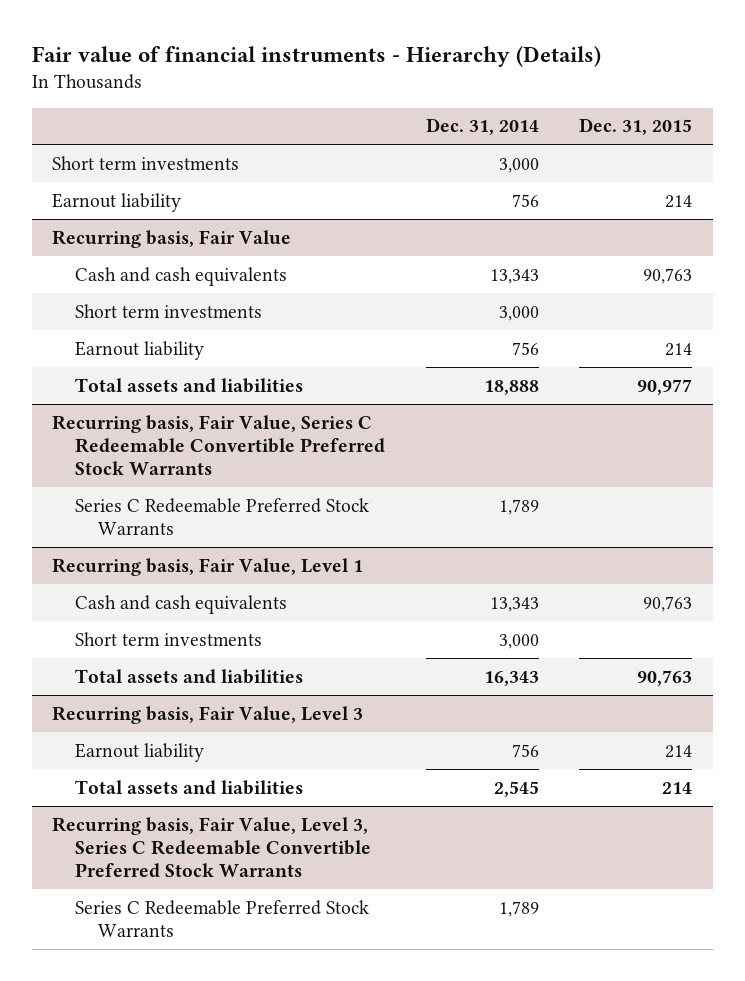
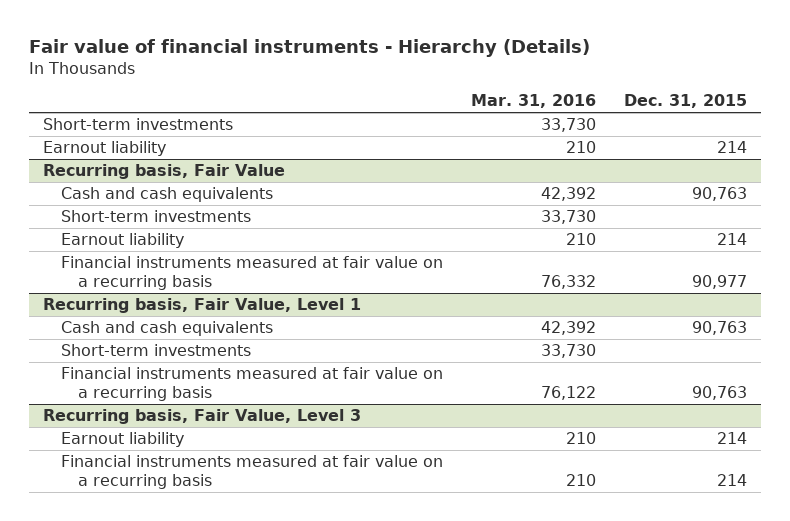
- | Dec. 31, 2014 | Dec. 31, 2015
+ | Mar. 31, 2016 | Dec. 31, 2015
- Short term investments | 3,000 |
+ Short-term investments | 33,730 |
@ Recurring basis, Fair Value
- Short term investments | 3,000 |
+ Short-term investments | 33,730 |
- Total assets and liabilities | 18,888 | 90,977
- Recurring basis, Fair Value, Series C Redeemable Convertible Preferred Stock Warrants
- Series C Redeemable Preferred Stock Warrants | 1,789 |
@ Recurring basis, Fair Value
+ Financial instruments measured at fair value on a recurring basis | 76,332 | 90,977
@ Recurring basis, Fair Value, Level 1
- Short term investments | 3,000 |
- Total assets and liabilities | 16,343 | 90,763
+ Short-term investments | 33,730 |
+ Financial instruments measured at fair value on a recurring basis | 76,122 | 90,763
@ Recurring basis, Fair Value, Level 3
- Total assets and liabilities | 2,545 | 214
- Recurring basis, Fair Value, Level 3, Series C Redeemable Convertible Preferred Stock Warrants
- Series C Redeemable Preferred Stock Warrants | 1,789 |
@ Recurring basis, Fair Value, Level 3
+ Financial instruments measured at fair value on a recurring basis | 210 | 214

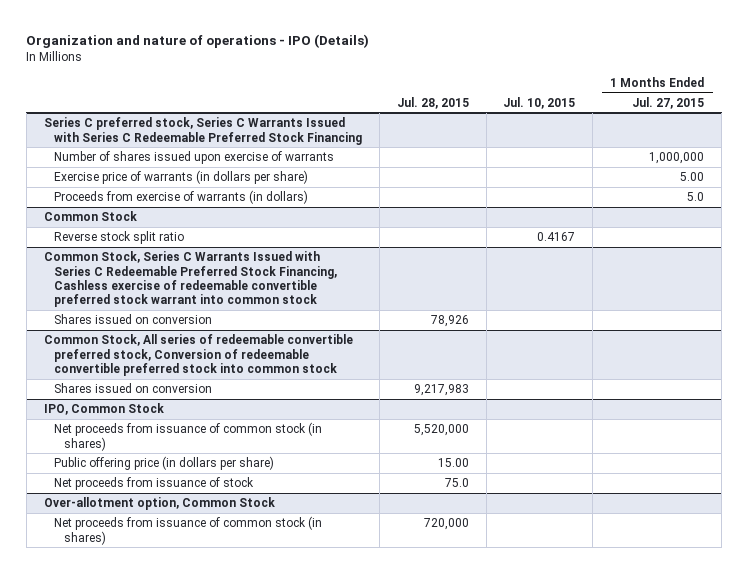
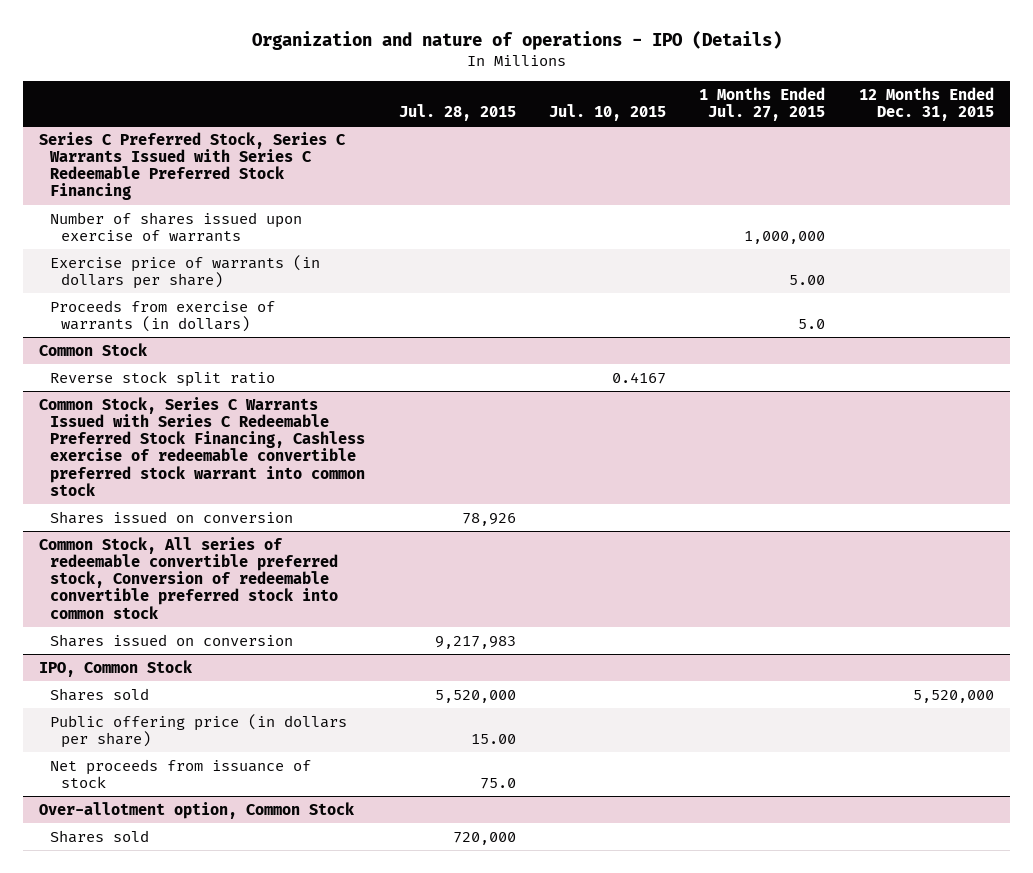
- | Jul. 28, 2015 | Jul. 10, 2015 | 1 Months Ended Jul. 27, 2015
+ | Jul. 28, 2015 | Jul. 10, 2015 | 1 Months Ended Jul. 27, 2015 | 12 Months Ended Dec. 31, 2015
- Series C preferred stock, Series C Warrants Issued with Series C Redeemable Preferred Stock Financing
+ Series C Preferred Stock, Series C Warrants Issued with Series C Redeemable Preferred Stock Financing
@ IPO, Common Stock
- Net proceeds from issuance of common stock (in shares) | 5,520,000 | |
+ Shares sold | 5,520,000 | | | 5,520,000
@ Over-allotment option, Common Stock
- Net proceeds from issuance of common stock (in shares) | 720,000 | |
+ Shares sold | 720,000 | | |

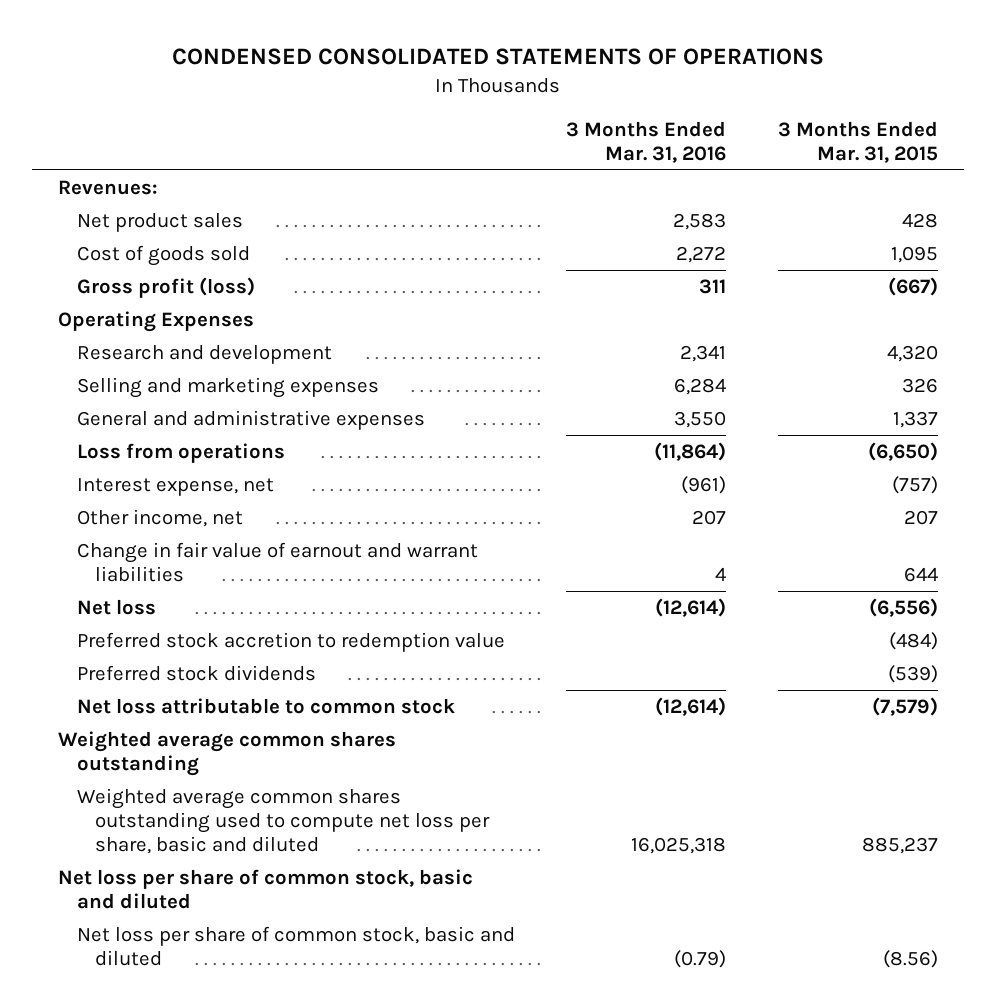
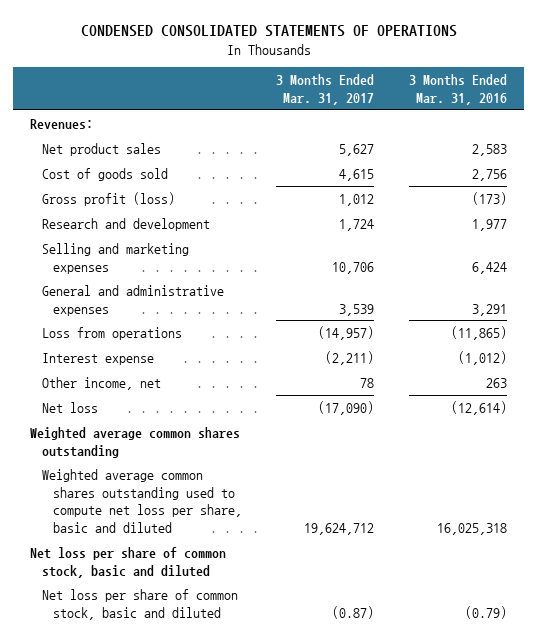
- | 3 Months Ended Mar. 31, 2016 | 3 Months Ended Mar. 31, 2015
+ | 3 Months Ended Mar. 31, 2017 | 3 Months Ended Mar. 31, 2016
- Cost of goods sold | 2,272 | 1,095
- Gross profit (loss) | 311 | (667)
- Operating Expenses
- Research and development | 2,341 | 4,320
- Selling and marketing expenses | 6,284 | 326
- General and administrative expenses | 3,550 | 1,337
- Loss from operations | (11,864) | (6,650)
- Interest expense, net | (961) | (757)
- Other income, net | 207 | 207
- Change in fair value of earnout and warrant liabilities | 4 | 644
+ Cost of goods sold | 4,615 | 2,756
+ Gross profit (loss) | 1,012 | (173)
+ Research and development | 1,724 | 1,977
+ Selling and marketing expenses | 10,706 | 6,424
+ General and administrative expenses | 3,539 | 3,291
+ Loss from operations | (14,957) | (11,865)
+ Interest expense | (2,211) | (1,012)
+ Other income, net | 78 | 263
- Preferred stock accretion to redemption value | | (484)
- Preferred stock dividends | | (539)
- Net loss attributable to common stock | (12,614) | (7,579)

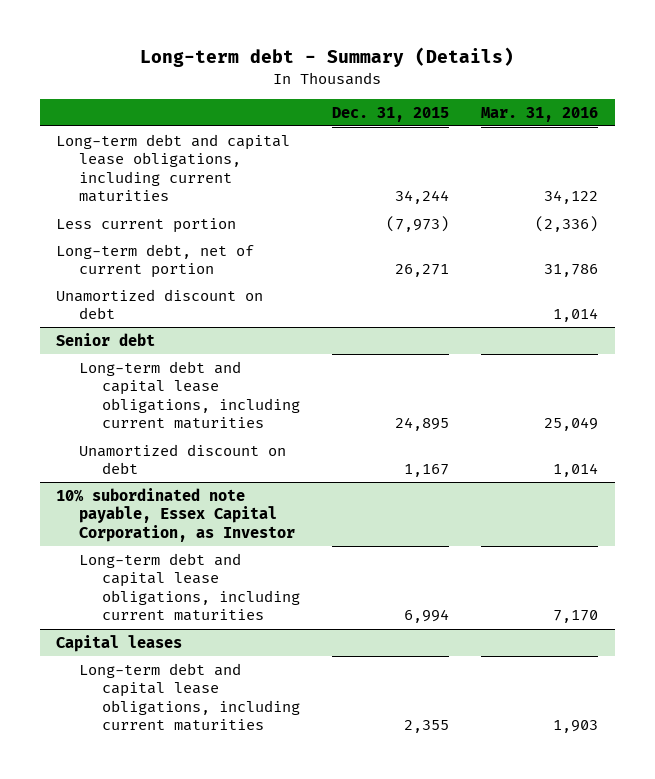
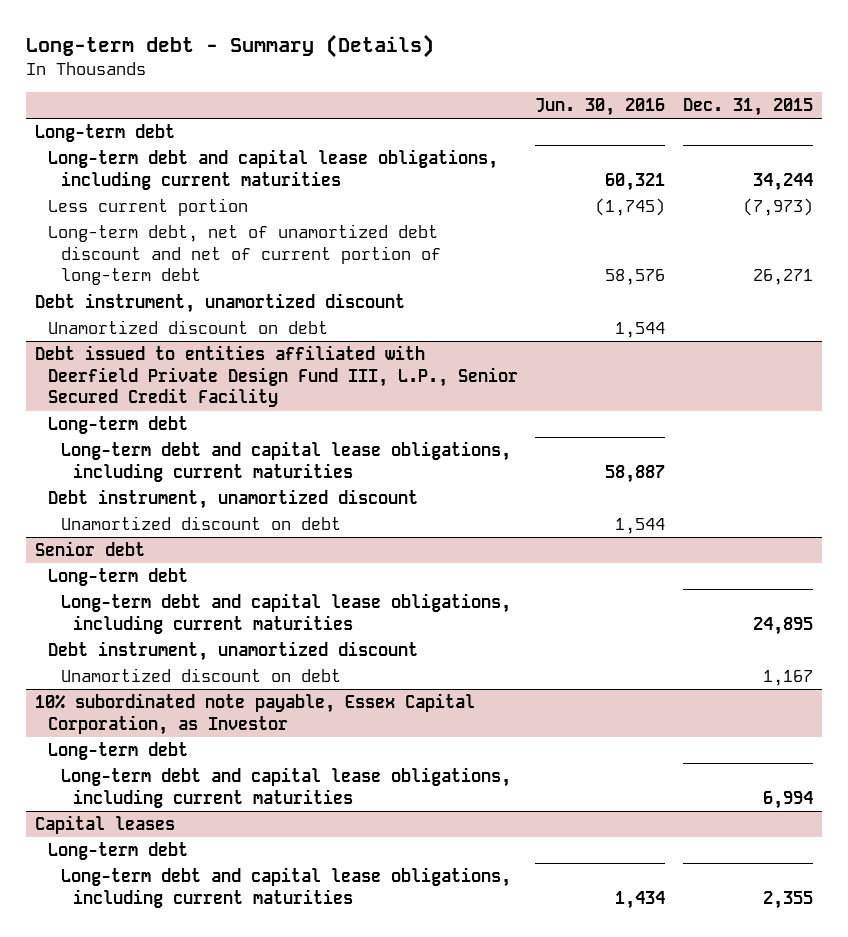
- | Dec. 31, 2015 | Mar. 31, 2016
+ | Jun. 30, 2016 | Dec. 31, 2015
+ Long-term debt
- Long-term debt, net of current portion | 26,271 | 31,786
+ Long-term debt, net of unamortized debt discount and net of current portion of long-term debt | 58,576 | 26,271
+ Debt instrument, unamortized discount
+ Debt issued to entities affiliated with Deerfield Private Design Fund III, L.P., Senior Secured Credit Facility
+ Long-term debt
+ Long-term debt and capital lease obligations, including current maturities | 58,887 |
+ Debt instrument, unamortized discount
+ Unamortized discount on debt | 1,544 |
@ Senior debt
+ Long-term debt
+ Debt instrument, unamortized discount
@ 10% subordinated note payable, Essex Capital Corporation, as Investor
+ Long-term debt
@ Capital leases
+ Long-term debt

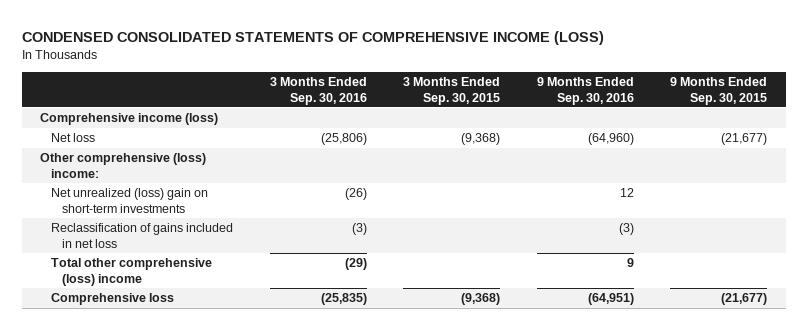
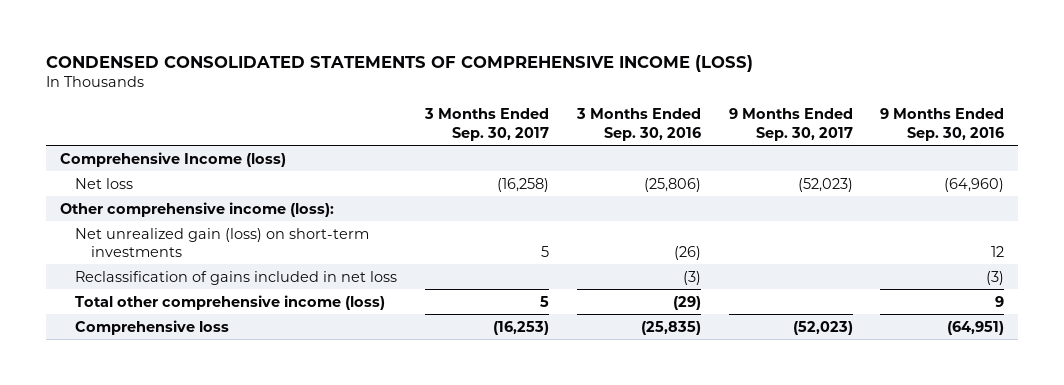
- | 3 Months Ended Sep. 30, 2016 | 3 Months Ended Sep. 30, 2015 | 9 Months Ended Sep. 30, 2016 | 9 Months Ended Sep. 30, 2015
+ | 3 Months Ended Sep. 30, 2017 | 3 Months Ended Sep. 30, 2016 | 9 Months Ended Sep. 30, 2017 | 9 Months Ended Sep. 30, 2016
- Comprehensive income (loss)
+ Comprehensive Income (loss)
- Other comprehensive (loss) income:
- Net unrealized (loss) gain on short-term investments | (26) | | 12 |
+ Other comprehensive income (loss):
+ Net unrealized gain (loss) on short-term investments | 5 | (26) | | 12
- Total other comprehensive (loss) income | (29) | | 9 |
+ Total other comprehensive income (loss) | 5 | (29) | | 9

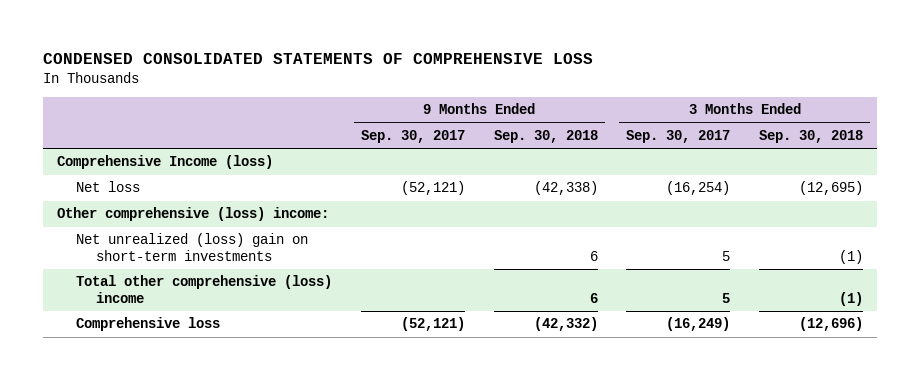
- CONDENSED CONSOLIDATED STATEMENTS OF COMPREHENSIVE INCOME (LOSS)
+ CONDENSED CONSOLIDATED STATEMENTS OF COMPREHENSIVE LOSS
- | 3 Months Ended Sep. 30, 2017 | 3 Months Ended Sep. 30, 2016 | 9 Months Ended Sep. 30, 2017 | 9 Months Ended Sep. 30, 2016
+ | 9 Months Ended Sep. 30, 2017 | 9 Months Ended Sep. 30, 2018 | 3 Months Ended Sep. 30, 2017 | 3 Months Ended Sep. 30, 2018
- Net loss | (16,258) | (25,806) | (52,023) | (64,960)
- Other comprehensive income (loss):
- Net unrealized gain (loss) on short-term investments | 5 | (26) | | 12
- Reclassification of gains included in net loss | | (3) | | (3)
- Total other comprehensive income (loss) | 5 | (29) | | 9
- Comprehensive loss | (16,253) | (25,835) | (52,023) | (64,951)
+ Net loss | (52,121) | (42,338) | (16,254) | (12,695)
+ Other comprehensive (loss) income:
+ Net unrealized (loss) gain on short-term investments | | 6 | 5 | (1)
+ Total other comprehensive (loss) income | | 6 | 5 | (1)
+ Comprehensive loss | (52,121) | (42,332) | (16,249) | (12,696)

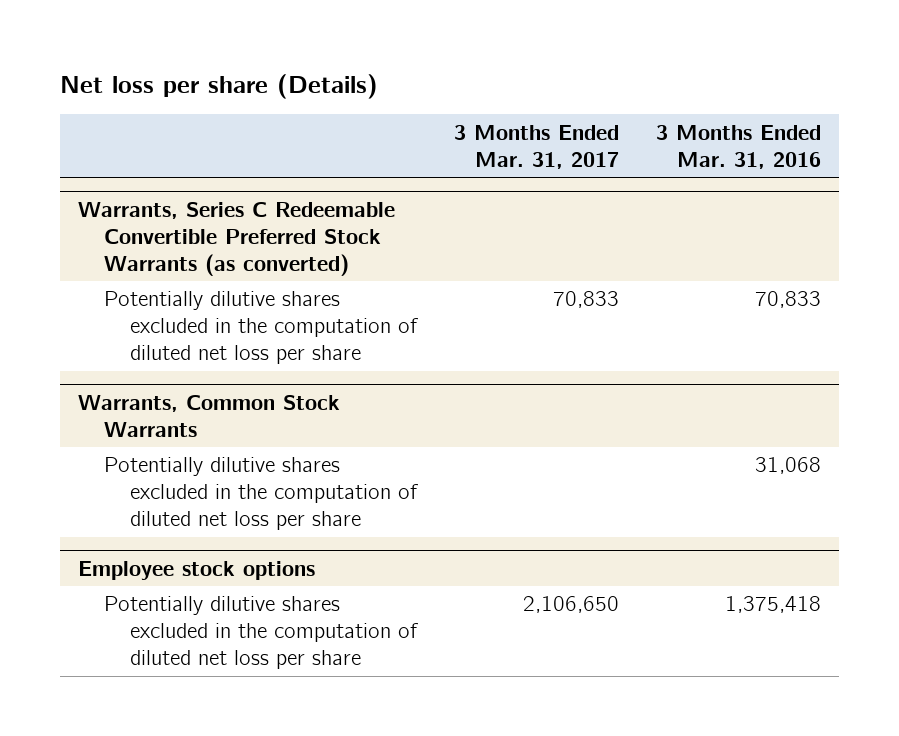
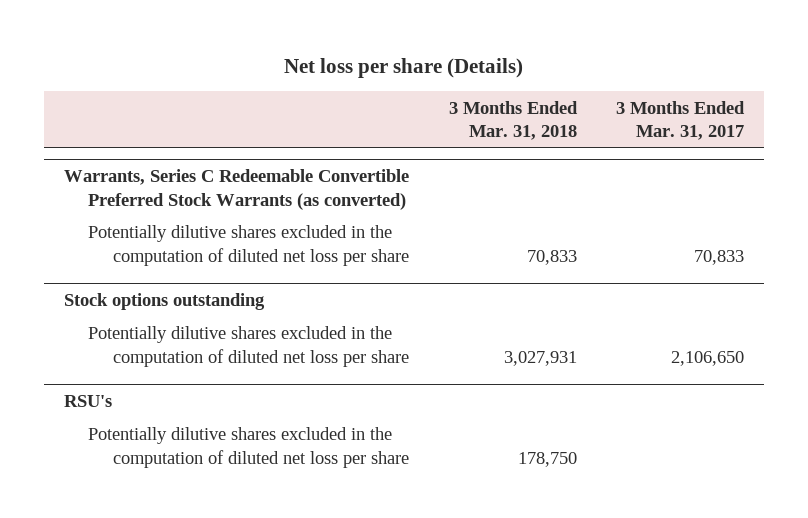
- | 3 Months Ended Mar. 31, 2017 | 3 Months Ended Mar. 31, 2016
+ | 3 Months Ended Mar. 31, 2018 | 3 Months Ended Mar. 31, 2017
- Warrants, Common Stock Warrants
- Potentially dilutive shares excluded in the computation of diluted net loss per share | | 31,068
- Employee stock options
+ Stock options outstanding
+ RSU's
+ Potentially dilutive shares excluded in the computation of diluted net loss per share | 178,750 |

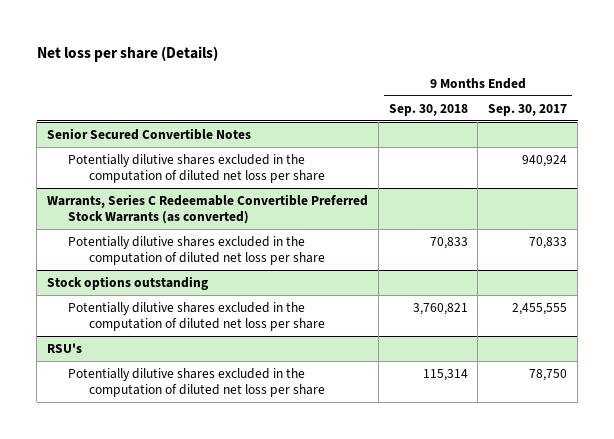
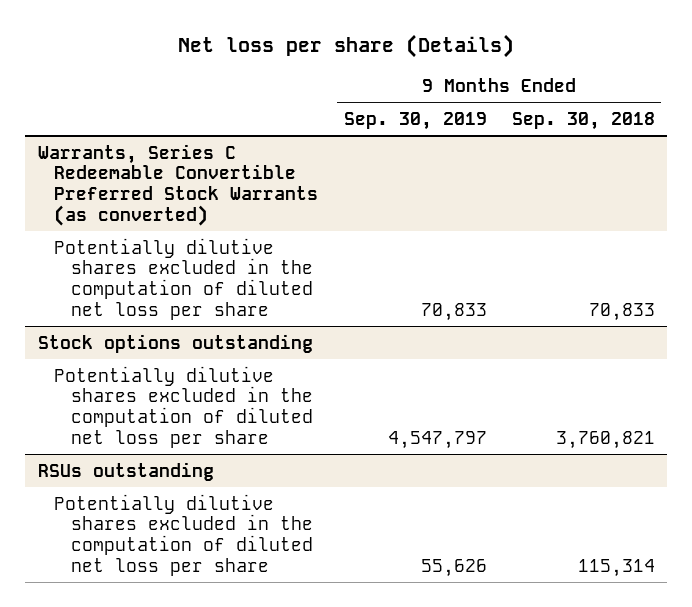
- | 9 Months Ended Sep. 30, 2018 | 9 Months Ended Sep. 30, 2017
+ | 9 Months Ended Sep. 30, 2019 | 9 Months Ended Sep. 30, 2018
- Senior Secured Convertible Notes
- Potentially dilutive shares excluded in the computation of diluted net loss per share | | 940,924
- RSU's
+ RSUs outstanding

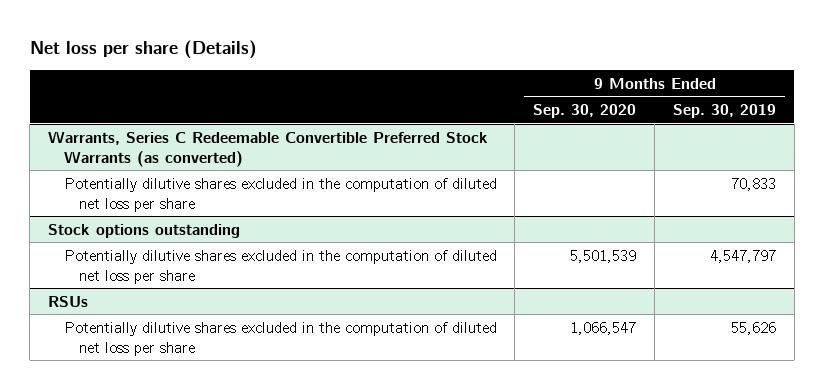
- | 9 Months Ended Sep. 30, 2019 | 9 Months Ended Sep. 30, 2018
+ | 9 Months Ended Sep. 30, 2020 | 9 Months Ended Sep. 30, 2019
- RSUs outstanding
+ RSUs

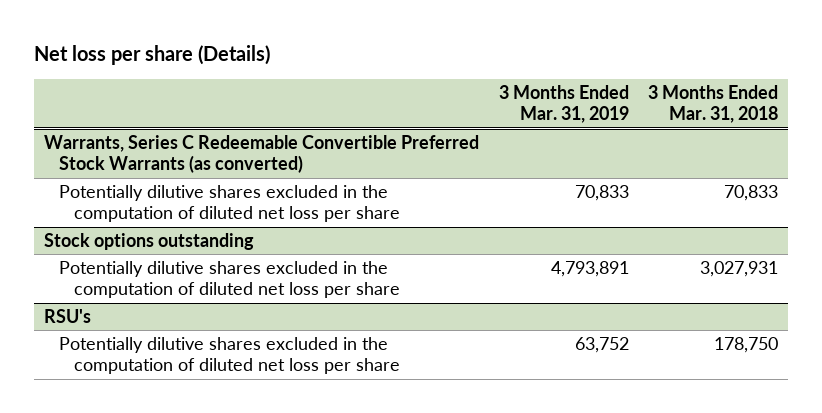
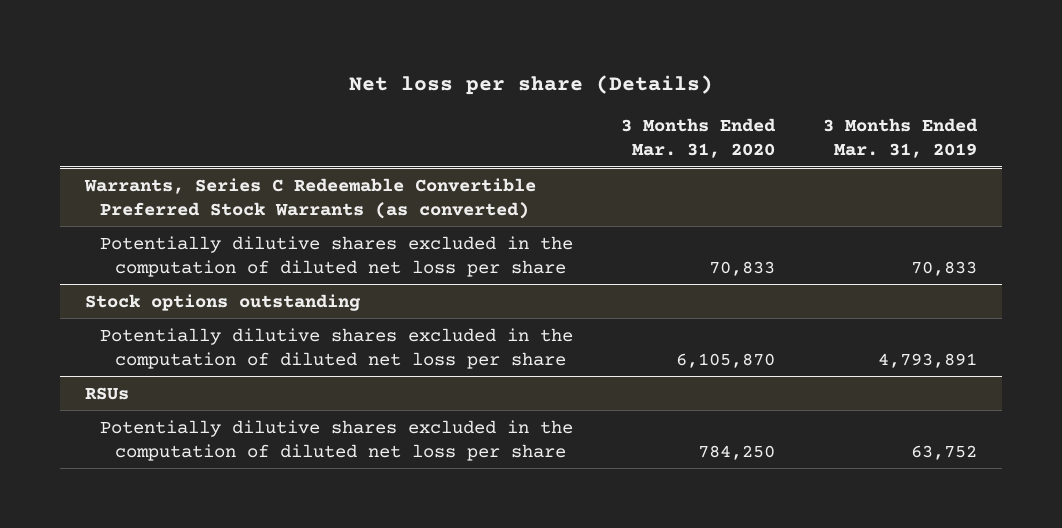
- | 3 Months Ended Mar. 31, 2019 | 3 Months Ended Mar. 31, 2018
+ | 3 Months Ended Mar. 31, 2020 | 3 Months Ended Mar. 31, 2019
- RSU's
+ RSUs

